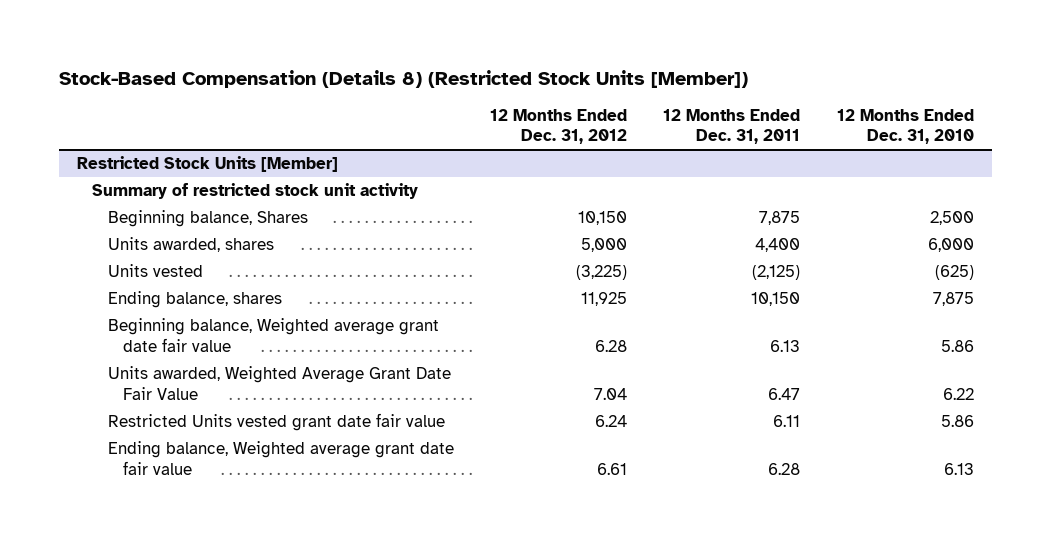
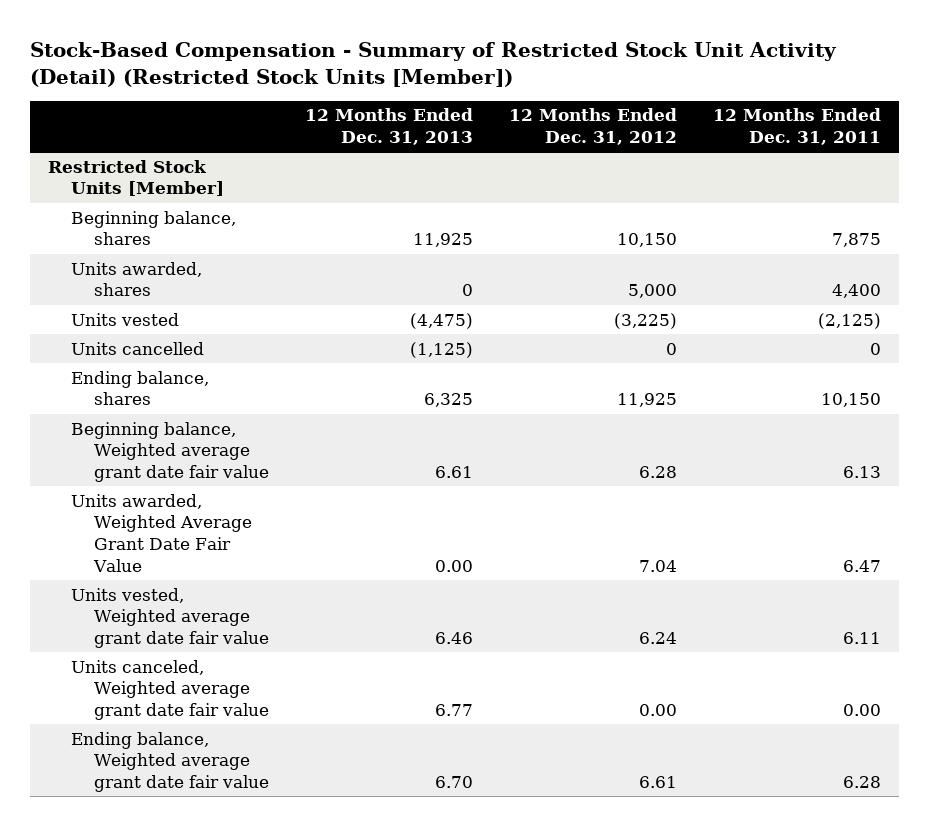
- Stock-Based Compensation (Details 8) (Restricted Stock Units [Member])
+ Stock-Based Compensation - Summary of Restricted Stock Unit Activity (Detail) (Restricted Stock Units [Member])
- | 12 Months Ended Dec. 31, 2012 | 12 Months Ended Dec. 31, 2011 | 12 Months Ended Dec. 31, 2010
+ | 12 Months Ended Dec. 31, 2013 | 12 Months Ended Dec. 31, 2012 | 12 Months Ended Dec. 31, 2011
@ Restricted Stock Units [Member]
- Summary of restricted stock unit activity
- Beginning balance, Shares | 10,150 | 7,875 | 2,500
+ Beginning balance, shares | 11,925 | 10,150 | 7,875
+ Units cancelled | (1,125) | 0 | 0
- Restricted Units vested grant date fair value | 6.24 | 6.11 | 5.86
+ Units vested, Weighted average grant date fair value | 6.46 | 6.24 | 6.11
+ Units canceled, Weighted average grant date fair value | 6.77 | 0.00 | 0.00

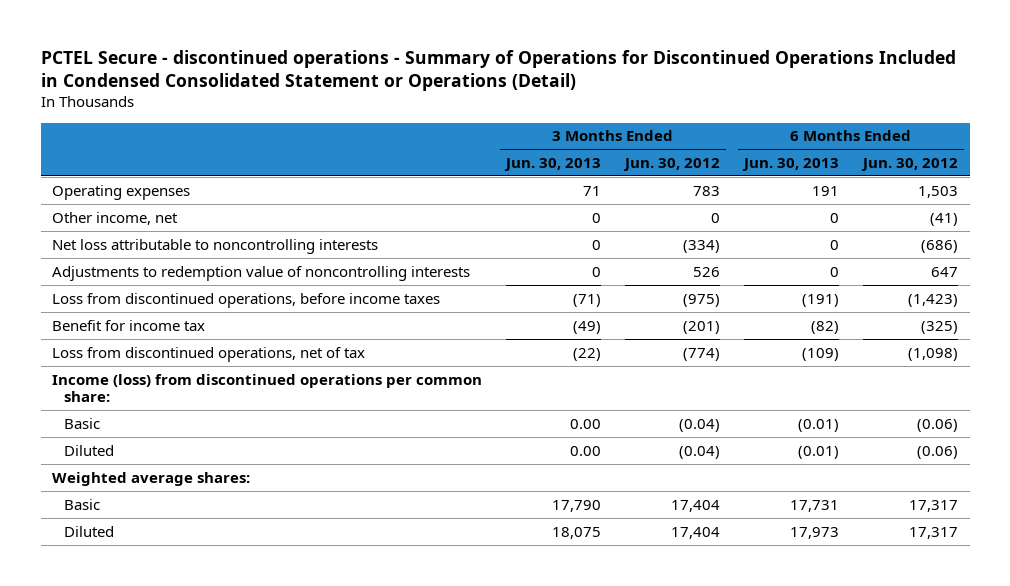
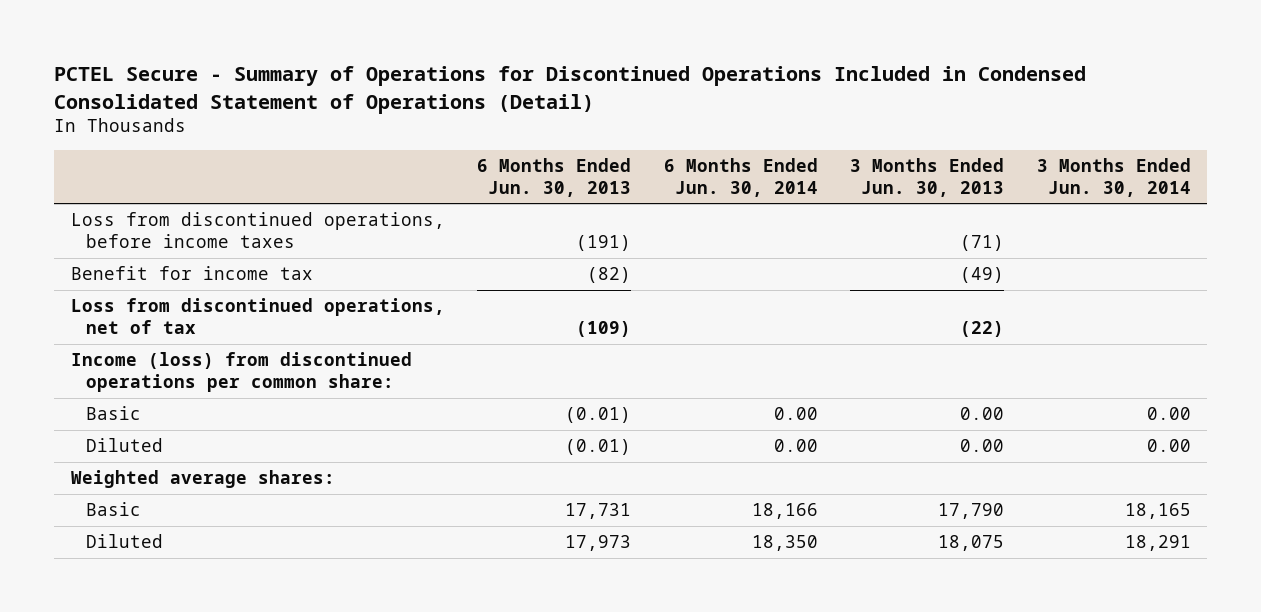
- PCTEL Secure - discontinued operations - Summary of Operations for Discontinued Operations Included in Condensed Consolidated Statement or Operations (Detail)
+ PCTEL Secure - Summary of Operations for Discontinued Operations Included in Condensed Consolidated Statement of Operations (Detail)
- | 3 Months Ended Jun. 30, 2013 | 3 Months Ended Jun. 30, 2012 | 6 Months Ended Jun. 30, 2013 | 6 Months Ended Jun. 30, 2012
+ | 6 Months Ended Jun. 30, 2013 | 6 Months Ended Jun. 30, 2014 | 3 Months Ended Jun. 30, 2013 | 3 Months Ended Jun. 30, 2014
- Operating expenses | 71 | 783 | 191 | 1,503
- Other income, net | 0 | 0 | 0 | (41)
- Net loss attributable to noncontrolling interests | 0 | (334) | 0 | (686)
- Adjustments to redemption value of noncontrolling interests | 0 | 526 | 0 | 647

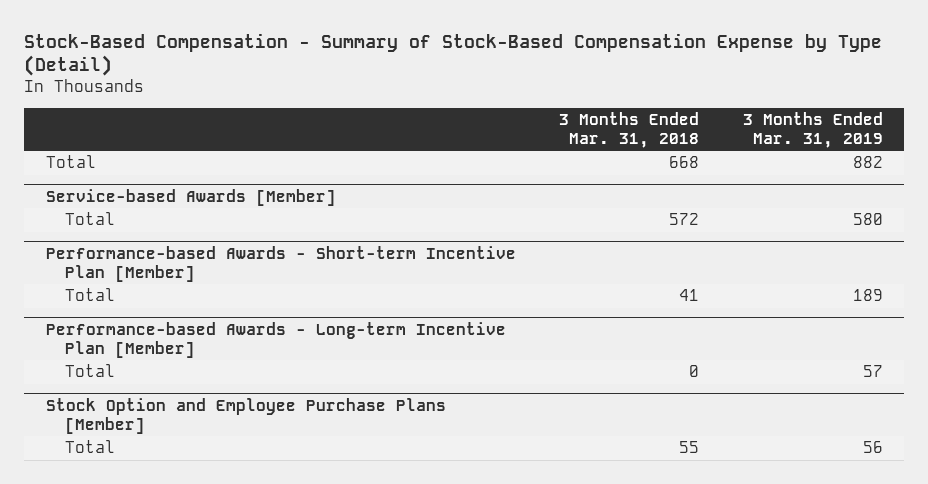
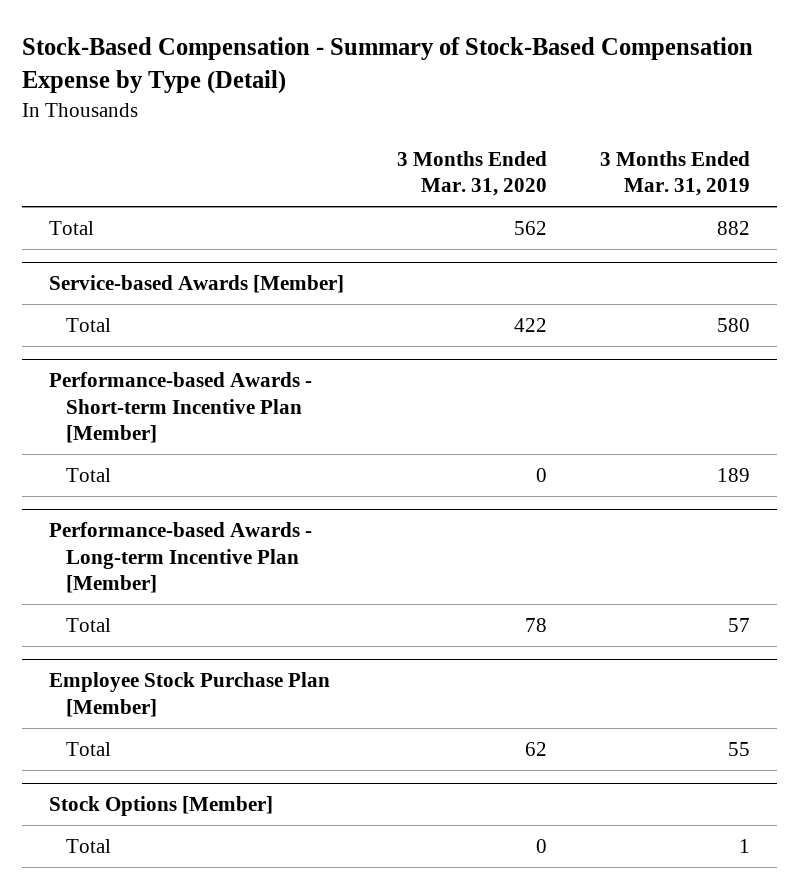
- | 3 Months Ended Mar. 31, 2018 | 3 Months Ended Mar. 31, 2019
+ | 3 Months Ended Mar. 31, 2020 | 3 Months Ended Mar. 31, 2019
- Stock Option and Employee Purchase Plans [Member]
- Total | 55 | 56
+ Employee Stock Purchase Plan [Member]
+ Total | 62 | 55
+ Stock Options [Member]
+ Total | 0 | 1

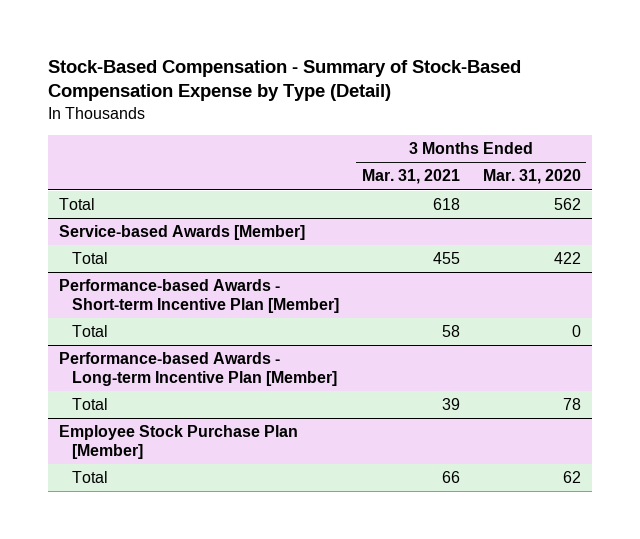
- | 3 Months Ended Mar. 31, 2020 | 3 Months Ended Mar. 31, 2019
+ | 3 Months Ended Mar. 31, 2021 | 3 Months Ended Mar. 31, 2020
- Stock Options [Member]
- Total | 0 | 1

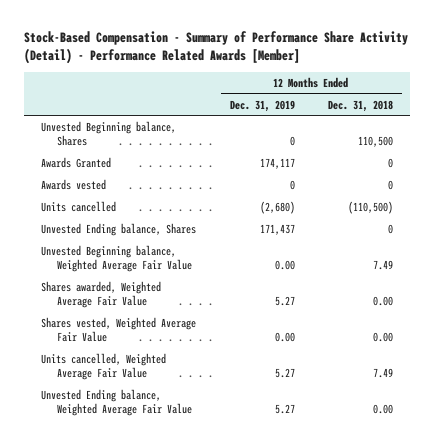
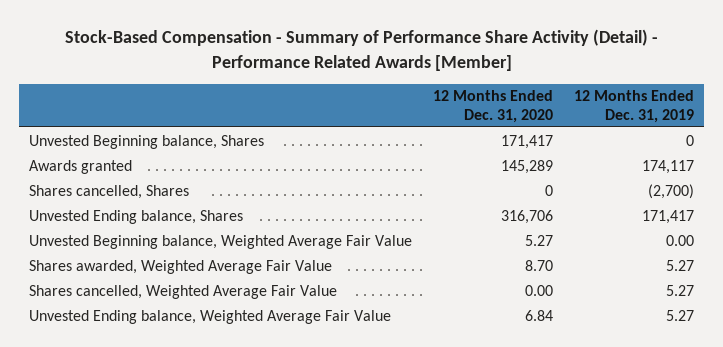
- | 12 Months Ended Dec. 31, 2019 | 12 Months Ended Dec. 31, 2018
+ | 12 Months Ended Dec. 31, 2020 | 12 Months Ended Dec. 31, 2019
- Awards Granted | 174,117 | 0
- Awards vested | 0 | 0
- Units cancelled | (2,680) | (110,500)
- Unvested Ending balance, Shares | 171,437 | 0
+ Awards granted | 145,289 | 174,117
+ Shares cancelled, Shares | 0 | (2,700)
+ Unvested Ending balance, Shares | 316,706 | 171,417
- Shares vested, Weighted Average Fair Value | 0.00 | 0.00
- Units cancelled, Weighted Average Fair Value | 5.27 | 7.49
+ Shares cancelled, Weighted Average Fair Value | 0.00 | 5.27

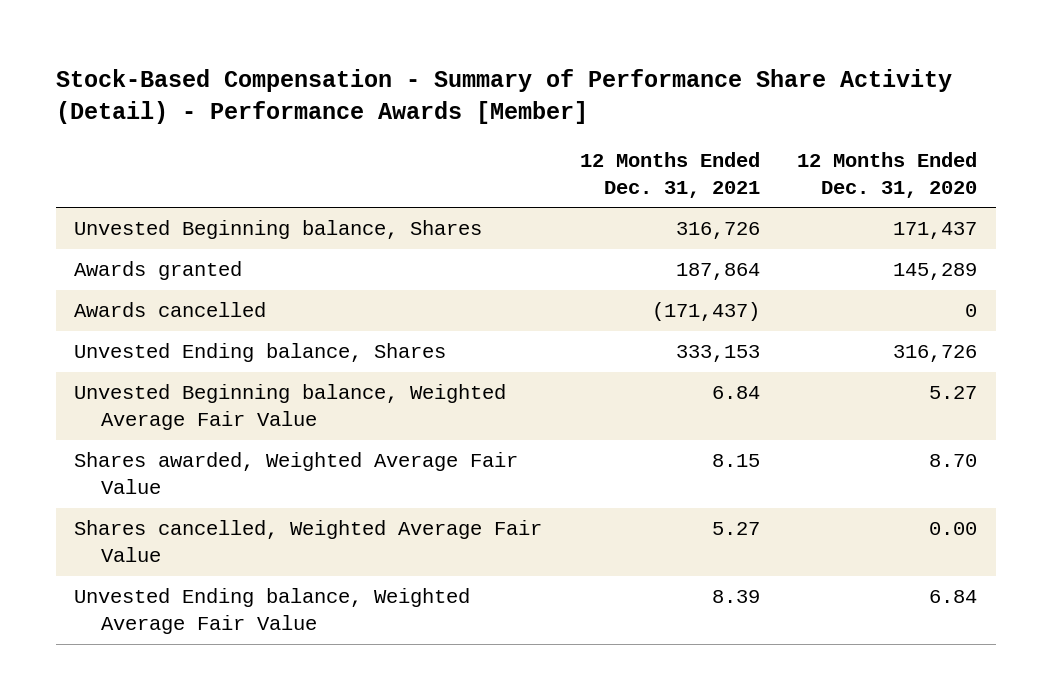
- Stock-Based Compensation - Summary of Performance Share Activity (Detail) - Performance Related Awards [Member]
+ Stock-Based Compensation - Summary of Performance Share Activity (Detail) - Performance Awards [Member]
- | 12 Months Ended Dec. 31, 2020 | 12 Months Ended Dec. 31, 2019
+ | 12 Months Ended Dec. 31, 2021 | 12 Months Ended Dec. 31, 2020
- Unvested Beginning balance, Shares | 171,417 | 0
+ Unvested Beginning balance, Shares | 316,726 | 171,437
- Shares cancelled, Shares | 0 | (2,700)
- Unvested Ending balance, Shares | 316,706 | 171,417
+ Awards cancelled | (171,437) | 0
+ Unvested Ending balance, Shares | 333,153 | 316,726

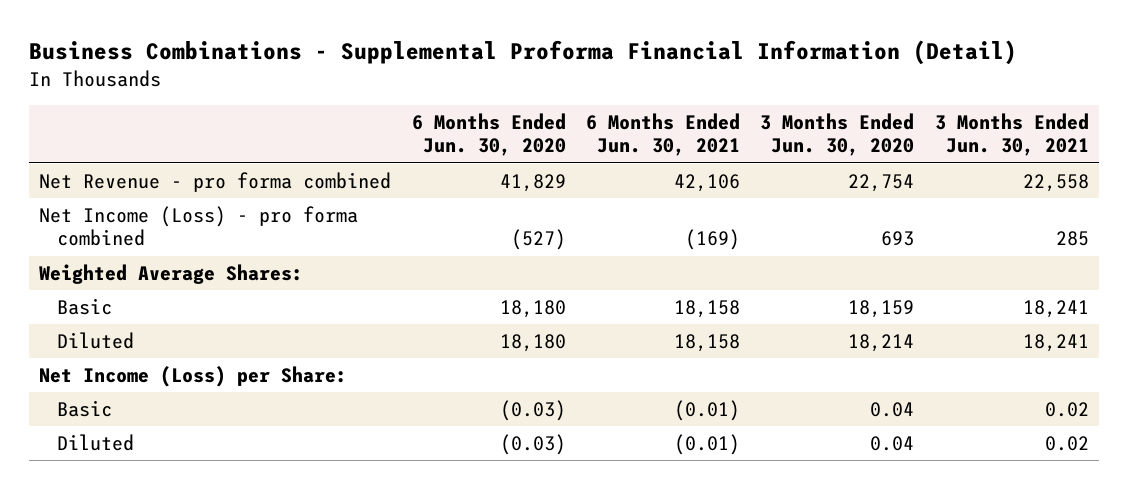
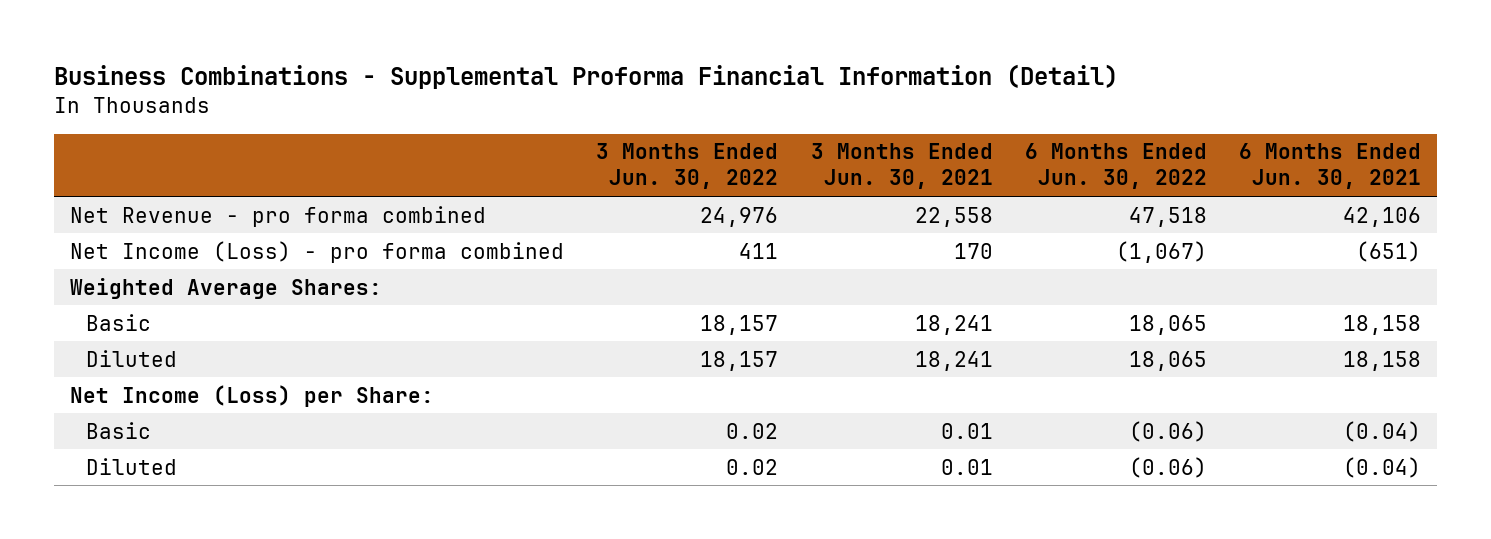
- | 6 Months Ended Jun. 30, 2020 | 6 Months Ended Jun. 30, 2021 | 3 Months Ended Jun. 30, 2020 | 3 Months Ended Jun. 30, 2021
+ | 3 Months Ended Jun. 30, 2022 | 3 Months Ended Jun. 30, 2021 | 6 Months Ended Jun. 30, 2022 | 6 Months Ended Jun. 30, 2021
- Net Income (Loss) - pro forma combined | (527) | (169) | 693 | 285
+ Net Income (Loss) - pro forma combined | 411 | 170 | (1,067) | (651)
- Basic | (0.03) | (0.01) | 0.04 | 0.02
- Diluted | (0.03) | (0.01) | 0.04 | 0.02
+ Basic | 0.02 | 0.01 | (0.06) | (0.04)
+ Diluted | 0.02 | 0.01 | (0.06) | (0.04)

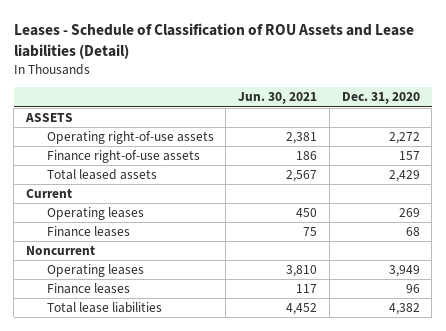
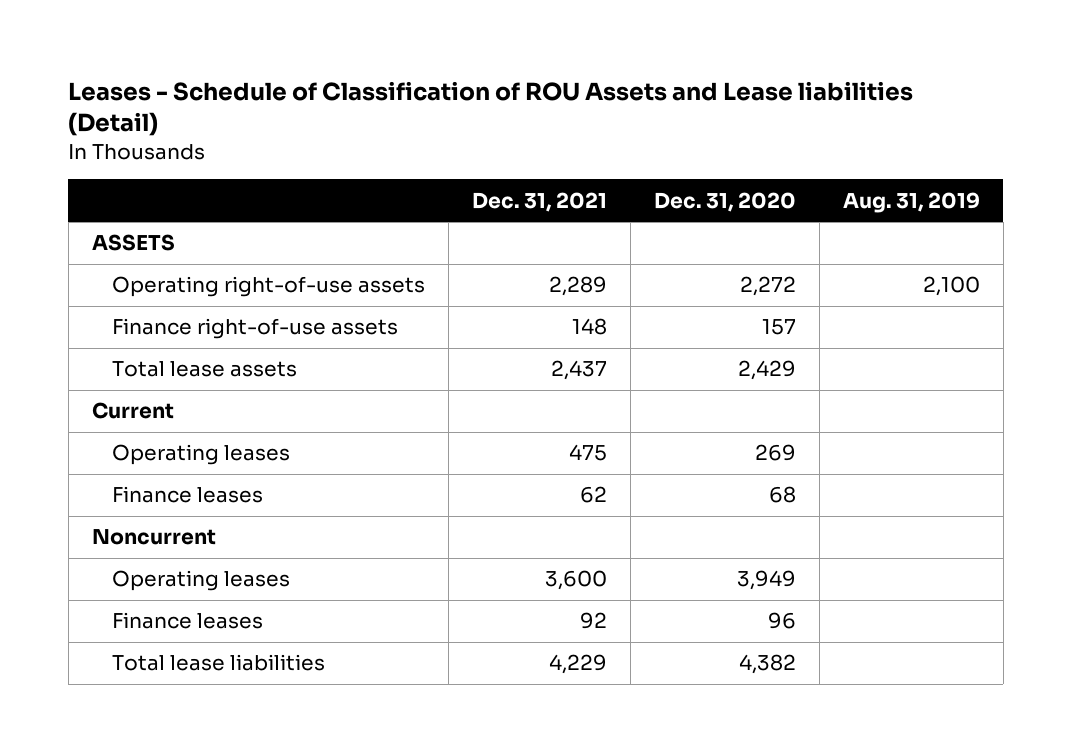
- | Jun. 30, 2021 | Dec. 31, 2020
+ | Dec. 31, 2021 | Dec. 31, 2020 | Aug. 31, 2019
- Total leased assets | 2,567 | 2,429
+ Total lease assets | 2,437 | 2,429 |

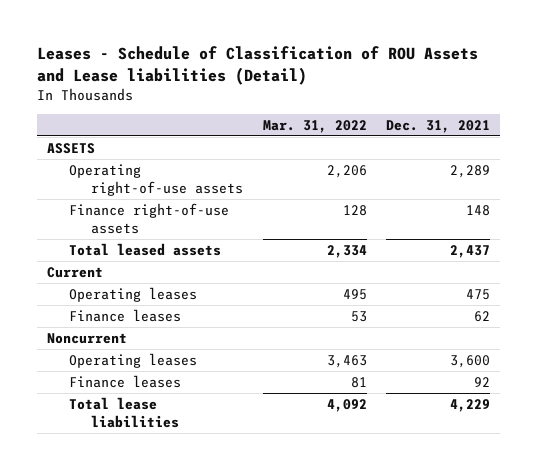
- | Dec. 31, 2021 | Dec. 31, 2020 | Aug. 31, 2019
+ | Mar. 31, 2022 | Dec. 31, 2021
- Total lease assets | 2,437 | 2,429 |
+ Total leased assets | 2,334 | 2,437

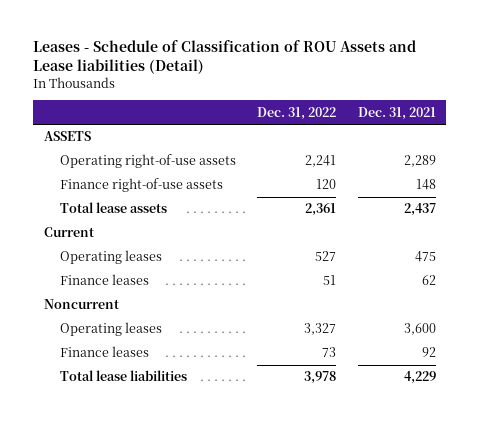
- | Mar. 31, 2022 | Dec. 31, 2021
+ | Dec. 31, 2022 | Dec. 31, 2021
- Total leased assets | 2,334 | 2,437
+ Total lease assets | 2,361 | 2,437

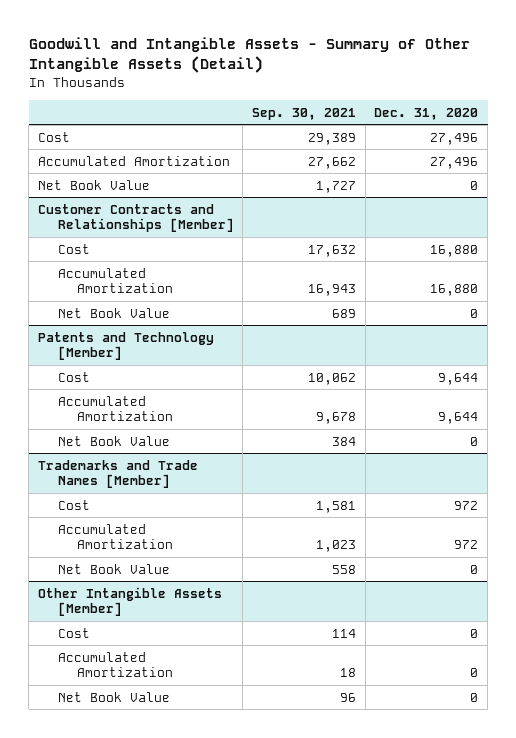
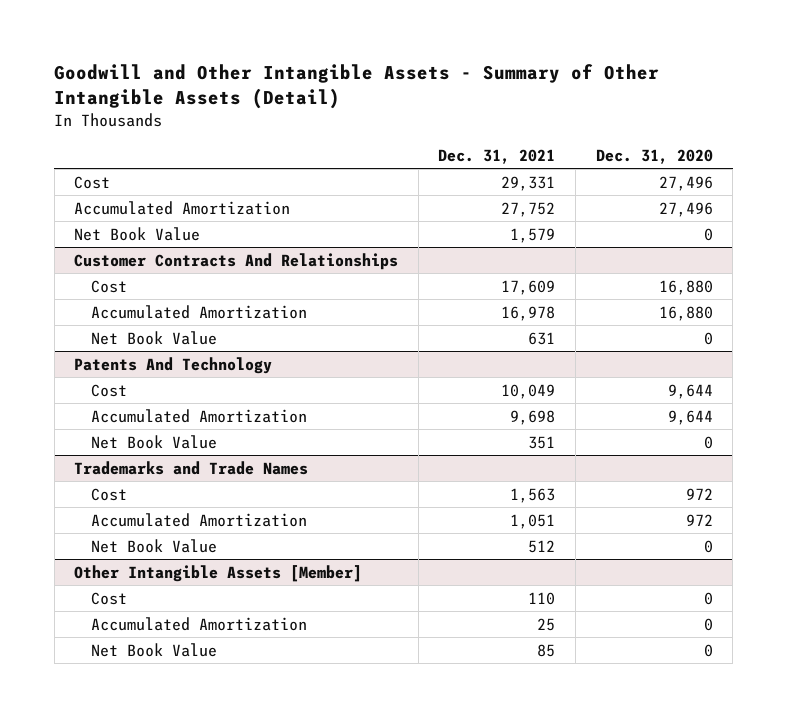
- Goodwill and Intangible Assets - Summary of Other Intangible Assets (Detail)
+ Goodwill and Other Intangible Assets - Summary of Other Intangible Assets (Detail)
- | Sep. 30, 2021 | Dec. 31, 2020
+ | Dec. 31, 2021 | Dec. 31, 2020
- Customer Contracts and Relationships [Member]
+ Customer Contracts And Relationships
- Patents and Technology [Member]
+ Patents And Technology
- Trademarks and Trade Names [Member]
+ Trademarks and Trade Names

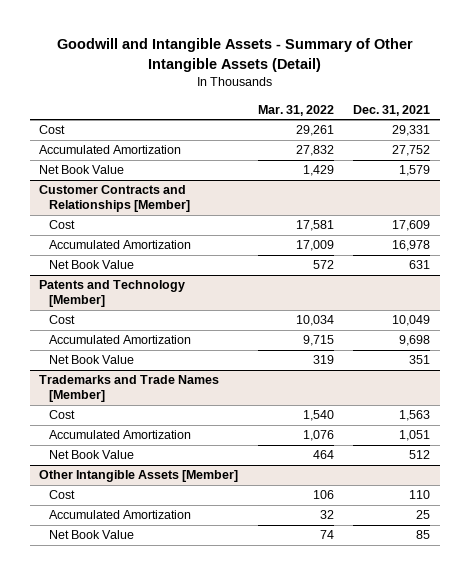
- Goodwill and Other Intangible Assets - Summary of Other Intangible Assets (Detail)
+ Goodwill and Intangible Assets - Summary of Other Intangible Assets (Detail)
- | Dec. 31, 2021 | Dec. 31, 2020
+ | Mar. 31, 2022 | Dec. 31, 2021
- Customer Contracts And Relationships
+ Customer Contracts and Relationships [Member]
- Patents And Technology
+ Patents and Technology [Member]
- Trademarks and Trade Names
+ Trademarks and Trade Names [Member]

